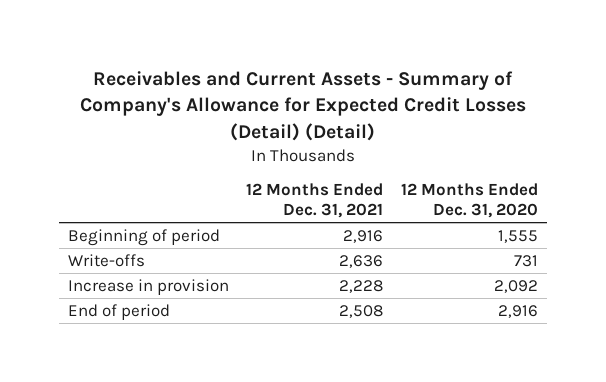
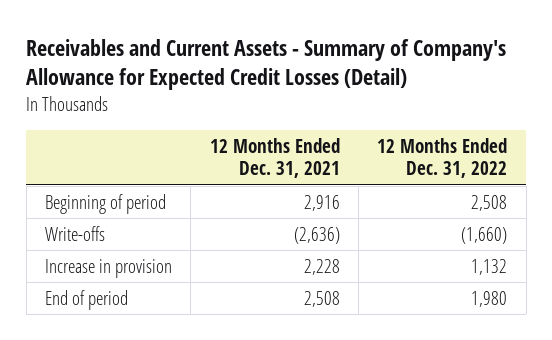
- Receivables and Current Assets - Summary of Company's Allowance for Expected Credit Losses (Detail) (Detail)
+ Receivables and Current Assets - Summary of Company's Allowance for Expected Credit Losses (Detail)
- | 12 Months Ended Dec. 31, 2021 | 12 Months Ended Dec. 31, 2020
+ | 12 Months Ended Dec. 31, 2021 | 12 Months Ended Dec. 31, 2022
- Write-offs | 2,636 | 731
+ Write-offs | (2,636) | (1,660)

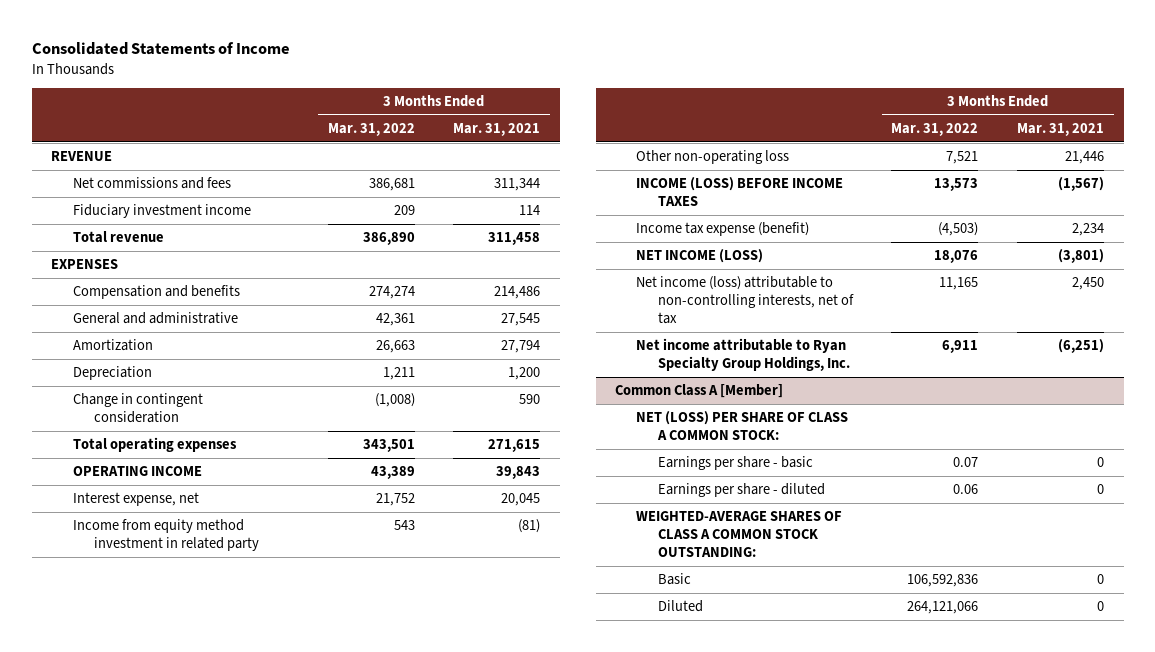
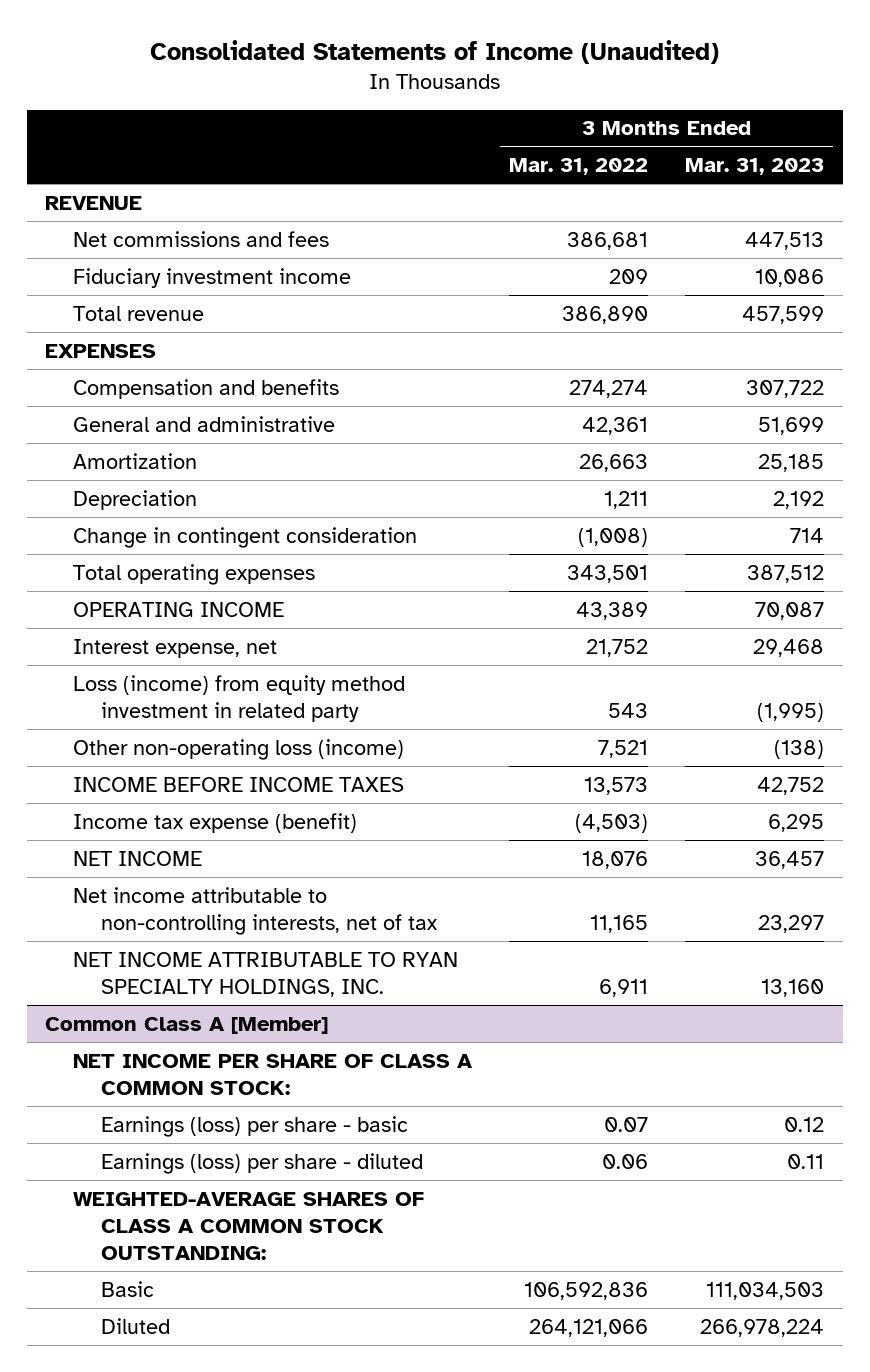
- Consolidated Statements of Income
+ Consolidated Statements of Income (Unaudited)
- | 3 Months Ended Mar. 31, 2022 | 3 Months Ended Mar. 31, 2021
+ | 3 Months Ended Mar. 31, 2022 | 3 Months Ended Mar. 31, 2023
- Income from equity method investment in related party | 543 | (81)
- Other non-operating loss | 7,521 | 21,446
- INCOME (LOSS) BEFORE INCOME TAXES | 13,573 | (1,567)
+ Loss (income) from equity method investment in related party | 543 | (1,995)
+ Other non-operating loss (income) | 7,521 | (138)
+ INCOME BEFORE INCOME TAXES | 13,573 | 42,752
- NET INCOME (LOSS) | 18,076 | (3,801)
- Net income (loss) attributable to non-controlling interests, net of tax | 11,165 | 2,450
- Net income attributable to Ryan Specialty Group Holdings, Inc. | 6,911 | (6,251)
+ NET INCOME | 18,076 | 36,457
+ Net income attributable to non-controlling interests, net of tax | 11,165 | 23,297
+ NET INCOME ATTRIBUTABLE TO RYAN SPECIALTY HOLDINGS, INC. | 6,911 | 13,160
@ Common Class A [Member]
- NET (LOSS) PER SHARE OF CLASS A COMMON STOCK:
- Earnings per share - basic | 0.07 | 0
- Earnings per share - diluted | 0.06 | 0
+ NET INCOME PER SHARE OF CLASS A COMMON STOCK:
+ Earnings (loss) per share - basic | 0.07 | 0.12
+ Earnings (loss) per share - diluted | 0.06 | 0.11

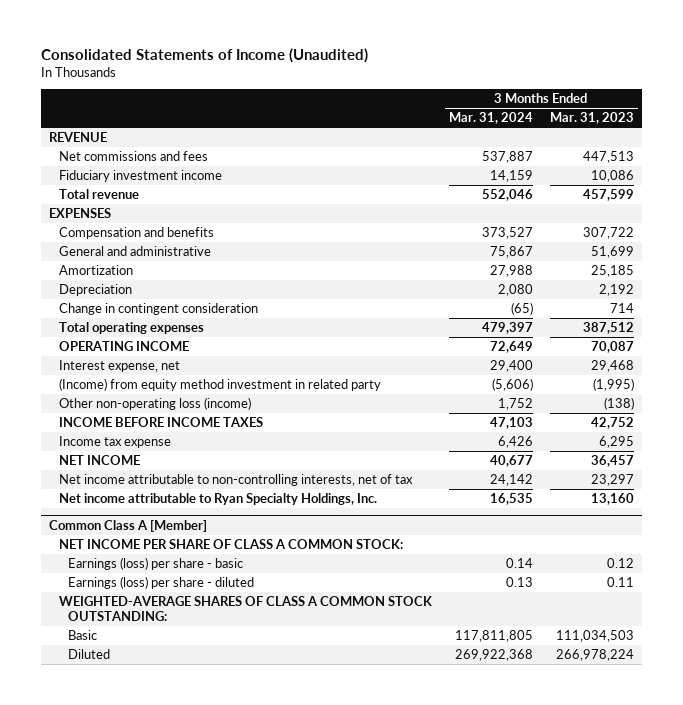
- | 3 Months Ended Mar. 31, 2022 | 3 Months Ended Mar. 31, 2023
+ | 3 Months Ended Mar. 31, 2024 | 3 Months Ended Mar. 31, 2023
- Loss (income) from equity method investment in related party | 543 | (1,995)
+ (Income) from equity method investment in related party | (5,606) | (1,995)
- Income tax expense (benefit) | (4,503) | 6,295
+ Income tax expense | 6,426 | 6,295
- NET INCOME ATTRIBUTABLE TO RYAN SPECIALTY HOLDINGS, INC. | 6,911 | 13,160
+ Net income attributable to Ryan Specialty Holdings, Inc. | 16,535 | 13,160

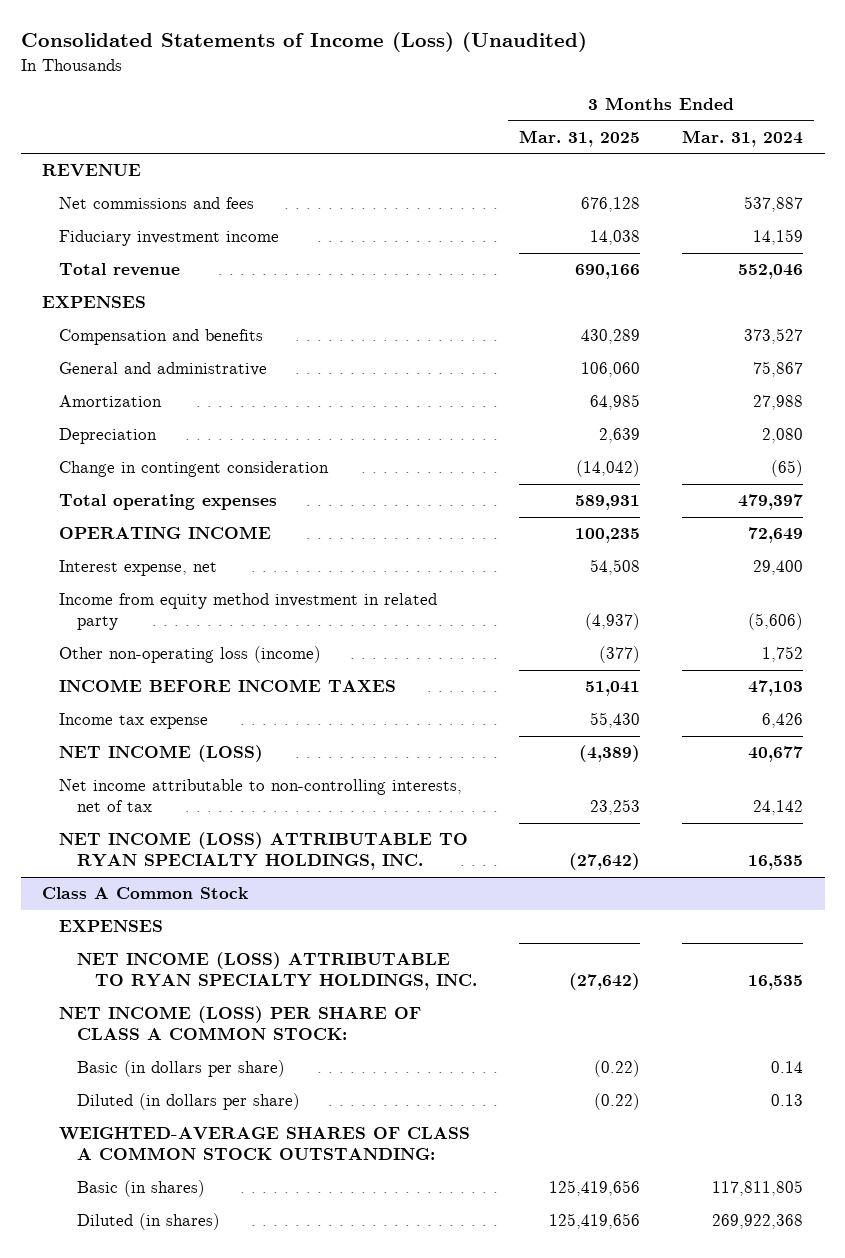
- Consolidated Statements of Income (Unaudited)
+ Consolidated Statements of Income (Loss) (Unaudited)
- | 3 Months Ended Mar. 31, 2024 | 3 Months Ended Mar. 31, 2023
+ | 3 Months Ended Mar. 31, 2025 | 3 Months Ended Mar. 31, 2024
- (Income) from equity method investment in related party | (5,606) | (1,995)
+ Income from equity method investment in related party | (4,937) | (5,606)
- NET INCOME | 40,677 | 36,457
+ NET INCOME (LOSS) | (4,389) | 40,677
- Net income attributable to Ryan Specialty Holdings, Inc. | 16,535 | 13,160
- Common Class A [Member]
- NET INCOME PER SHARE OF CLASS A COMMON STOCK:
- Earnings (loss) per share - basic | 0.14 | 0.12
- Earnings (loss) per share - diluted | 0.13 | 0.11
+ NET INCOME (LOSS) ATTRIBUTABLE TO RYAN SPECIALTY HOLDINGS, INC. | (27,642) | 16,535
+ Class A Common Stock
+ EXPENSES
+ NET INCOME (LOSS) ATTRIBUTABLE TO RYAN SPECIALTY HOLDINGS, INC. | (27,642) | 16,535
+ NET INCOME (LOSS) PER SHARE OF CLASS A COMMON STOCK:
+ Basic (in dollars per share) | (0.22) | 0.14
+ Diluted (in dollars per share) | (0.22) | 0.13
- Basic | 117,811,805 | 111,034,503
- Diluted | 269,922,368 | 266,978,224
+ Basic (in shares) | 125,419,656 | 117,811,805
+ Diluted (in shares) | 125,419,656 | 269,922,368

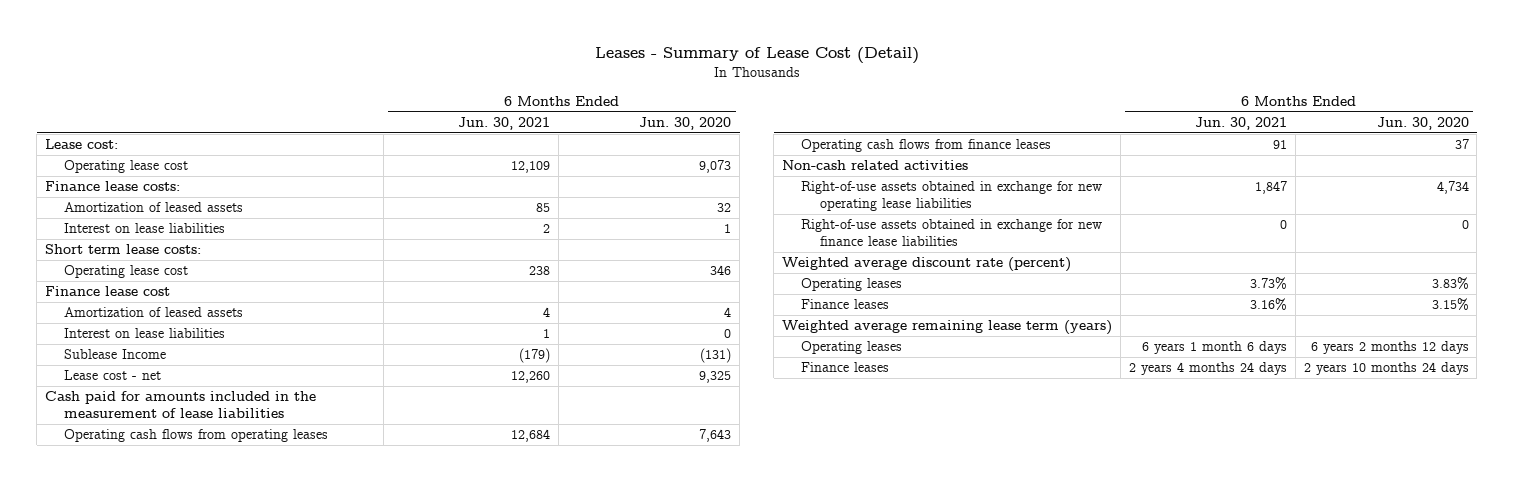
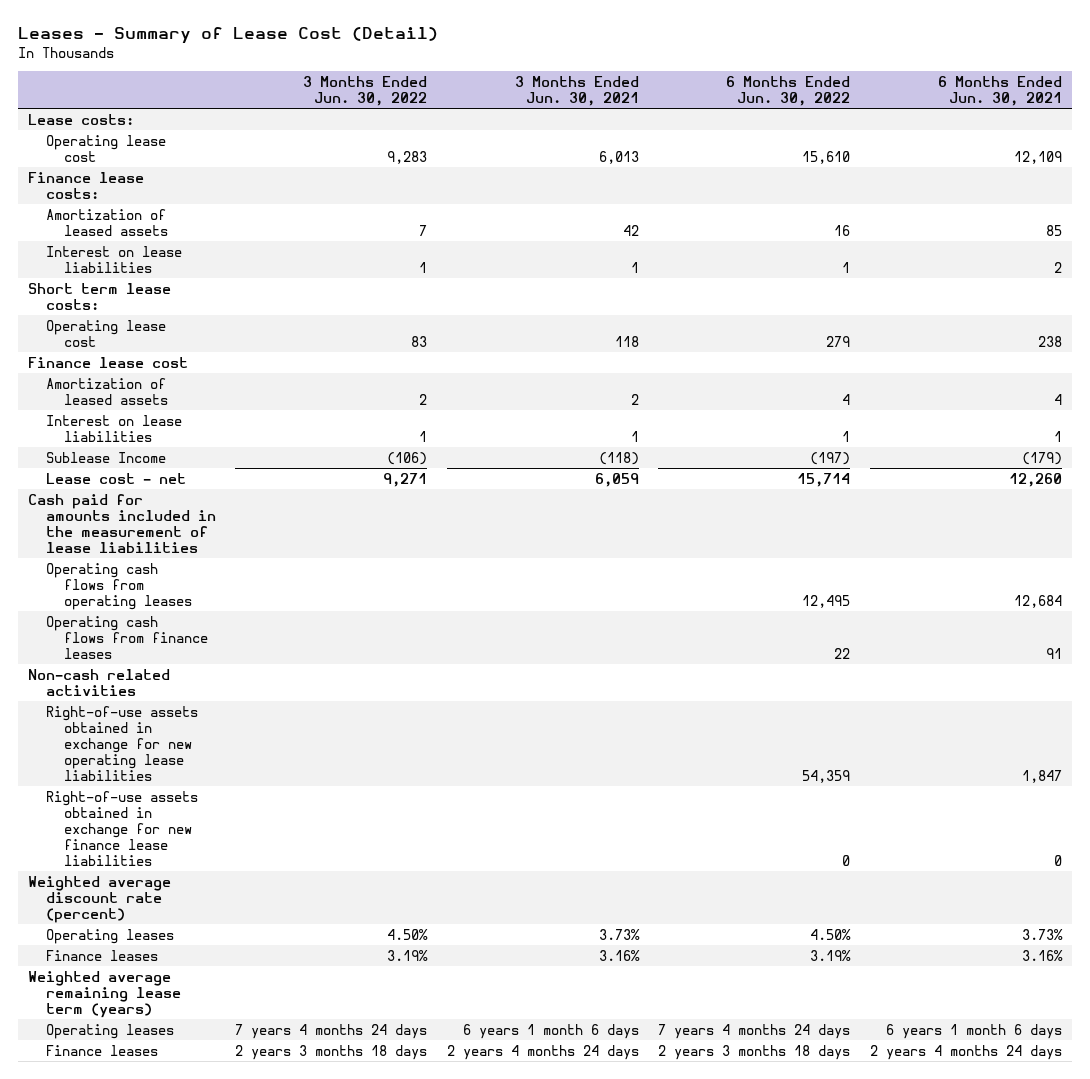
- | 6 Months Ended Jun. 30, 2021 | 6 Months Ended Jun. 30, 2020
+ | 3 Months Ended Jun. 30, 2022 | 3 Months Ended Jun. 30, 2021 | 6 Months Ended Jun. 30, 2022 | 6 Months Ended Jun. 30, 2021
- Lease cost:
+ Lease costs:

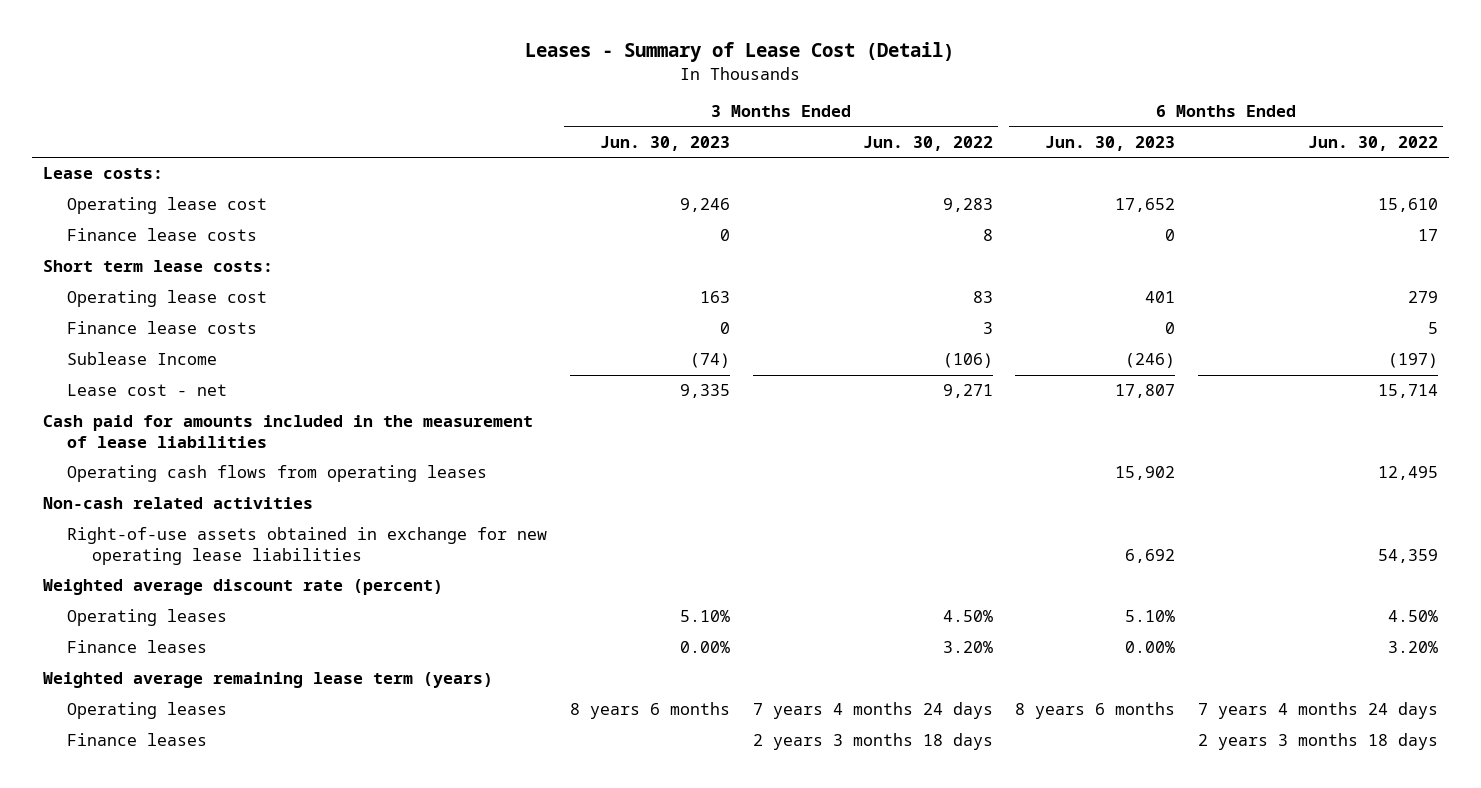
- | 3 Months Ended Jun. 30, 2022 | 3 Months Ended Jun. 30, 2021 | 6 Months Ended Jun. 30, 2022 | 6 Months Ended Jun. 30, 2021
+ | 3 Months Ended Jun. 30, 2023 | 3 Months Ended Jun. 30, 2022 | 6 Months Ended Jun. 30, 2023 | 6 Months Ended Jun. 30, 2022
- Finance lease costs:
- Amortization of leased assets | 7 | 42 | 16 | 85
- Interest on lease liabilities | 1 | 1 | 1 | 2
+ Finance lease costs | 0 | 8 | 0 | 17
- Finance lease cost
- Amortization of leased assets | 2 | 2 | 4 | 4
- Interest on lease liabilities | 1 | 1 | 1 | 1
+ Finance lease costs | 0 | 3 | 0 | 5
- Operating cash flows from finance leases | | | 22 | 91
- Right-of-use assets obtained in exchange for new finance lease liabilities | | | 0 | 0
- Finance leases | 3.19% | 3.16% | 3.19% | 3.16%
+ Finance leases | 0.00% | 3.20% | 0.00% | 3.20%

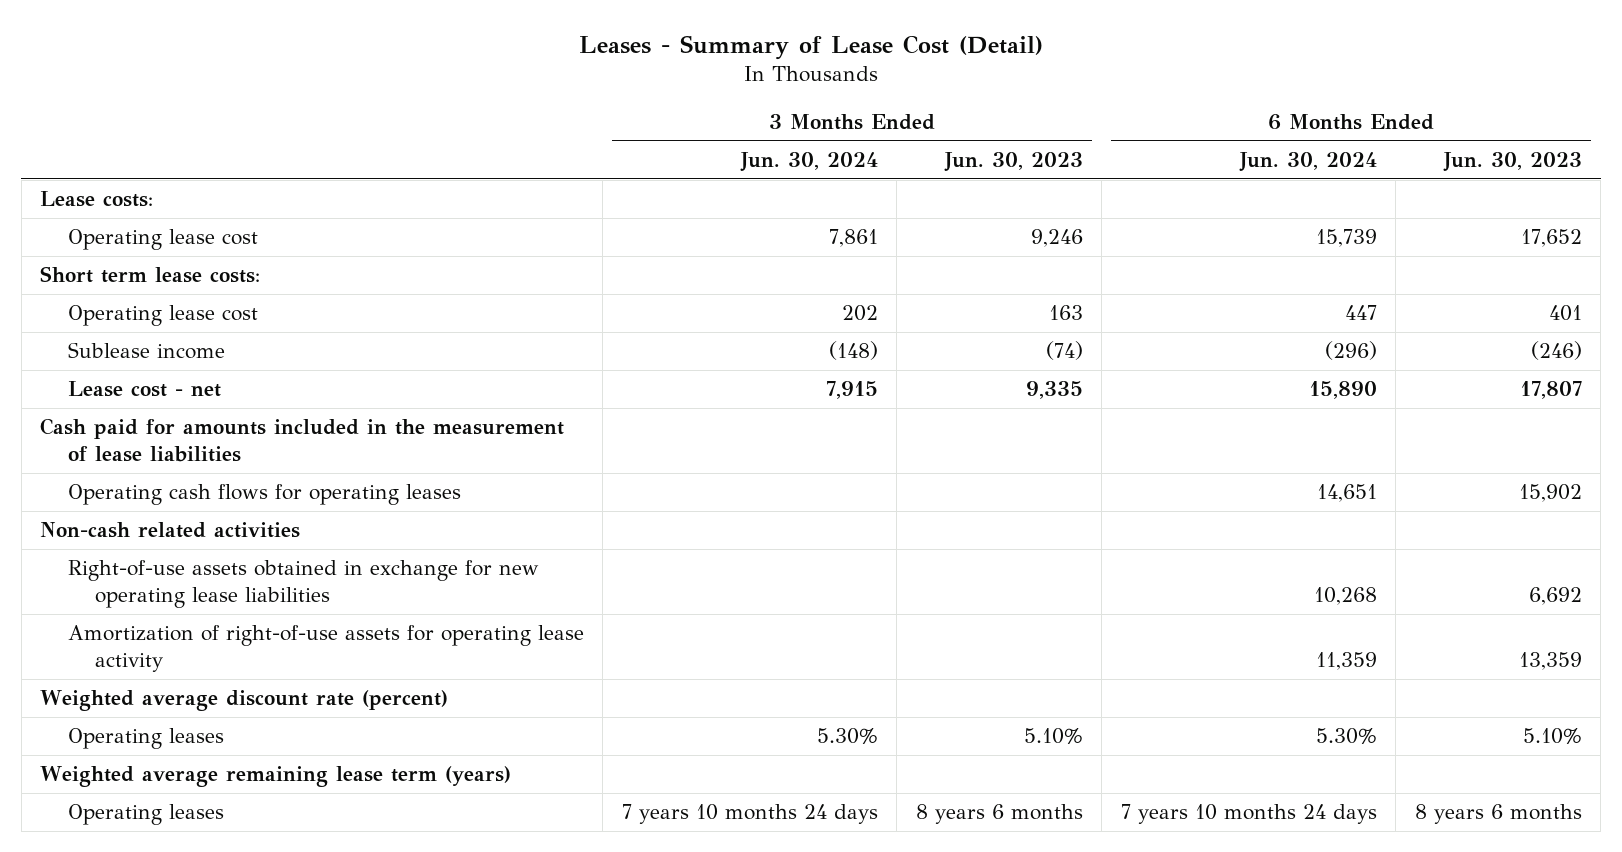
- | 3 Months Ended Jun. 30, 2023 | 3 Months Ended Jun. 30, 2022 | 6 Months Ended Jun. 30, 2023 | 6 Months Ended Jun. 30, 2022
+ | 3 Months Ended Jun. 30, 2024 | 3 Months Ended Jun. 30, 2023 | 6 Months Ended Jun. 30, 2024 | 6 Months Ended Jun. 30, 2023
- Finance lease costs | 0 | 8 | 0 | 17
- Finance lease costs | 0 | 3 | 0 | 5
- Sublease Income | (74) | (106) | (246) | (197)
+ Sublease income | (148) | (74) | (296) | (246)
- Operating cash flows from operating leases | | | 15,902 | 12,495
+ Operating cash flows for operating leases | | | 14,651 | 15,902
+ Amortization of right-of-use assets for operating lease activity | | | 11,359 | 13,359
- Finance leases | 0.00% | 3.20% | 0.00% | 3.20%
- Finance leases | | 2 years 3 months 18 days | | 2 years 3 months 18 days

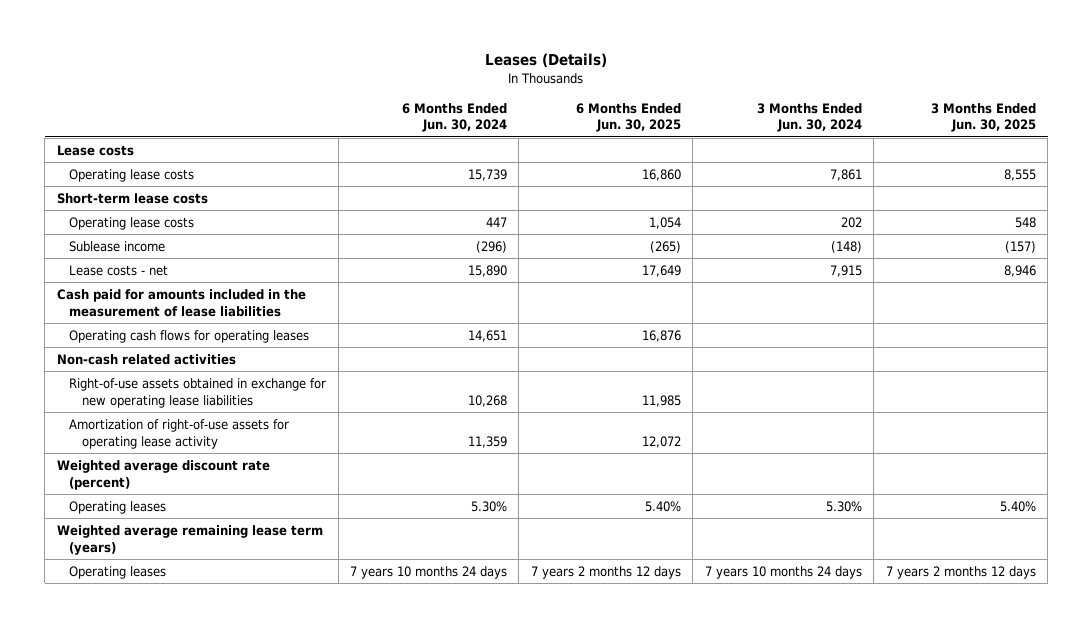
- Leases - Summary of Lease Cost (Detail)
+ Leases (Details)
- | 3 Months Ended Jun. 30, 2024 | 3 Months Ended Jun. 30, 2023 | 6 Months Ended Jun. 30, 2024 | 6 Months Ended Jun. 30, 2023
+ | 6 Months Ended Jun. 30, 2024 | 6 Months Ended Jun. 30, 2025 | 3 Months Ended Jun. 30, 2024 | 3 Months Ended Jun. 30, 2025
- Lease costs:
- Operating lease cost | 7,861 | 9,246 | 15,739 | 17,652
- Short term lease costs:
- Operating lease cost | 202 | 163 | 447 | 401
+ Lease costs
+ Operating lease costs | 15,739 | 16,860 | 7,861 | 8,555
+ Short-term lease costs
+ Operating lease costs | 447 | 1,054 | 202 | 548
- Lease cost - net | 7,915 | 9,335 | 15,890 | 17,807
+ Lease costs - net | 15,890 | 17,649 | 7,915 | 8,946

